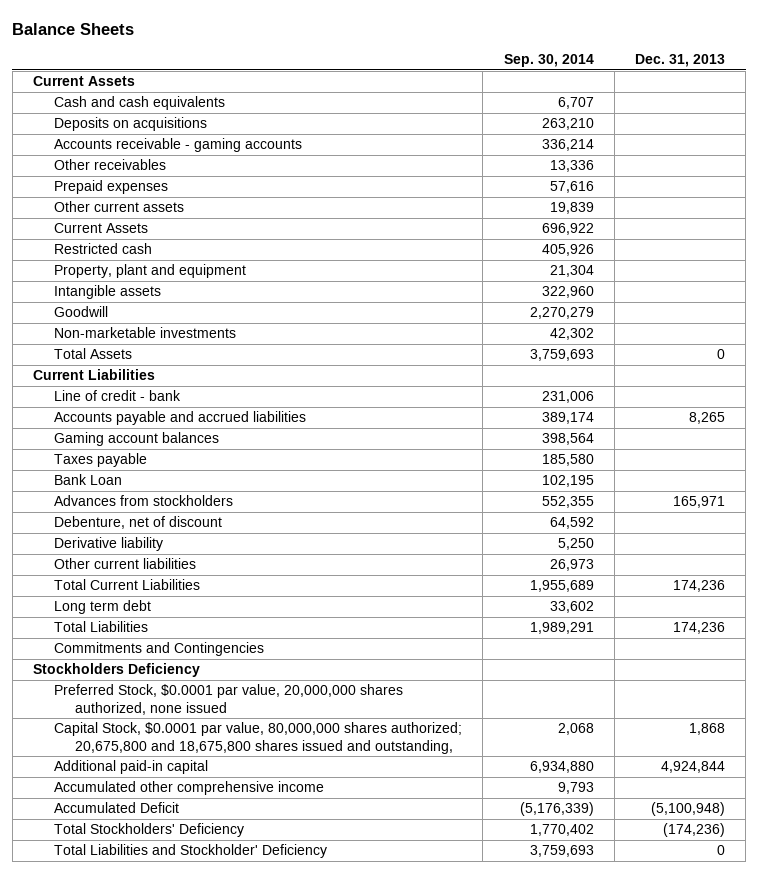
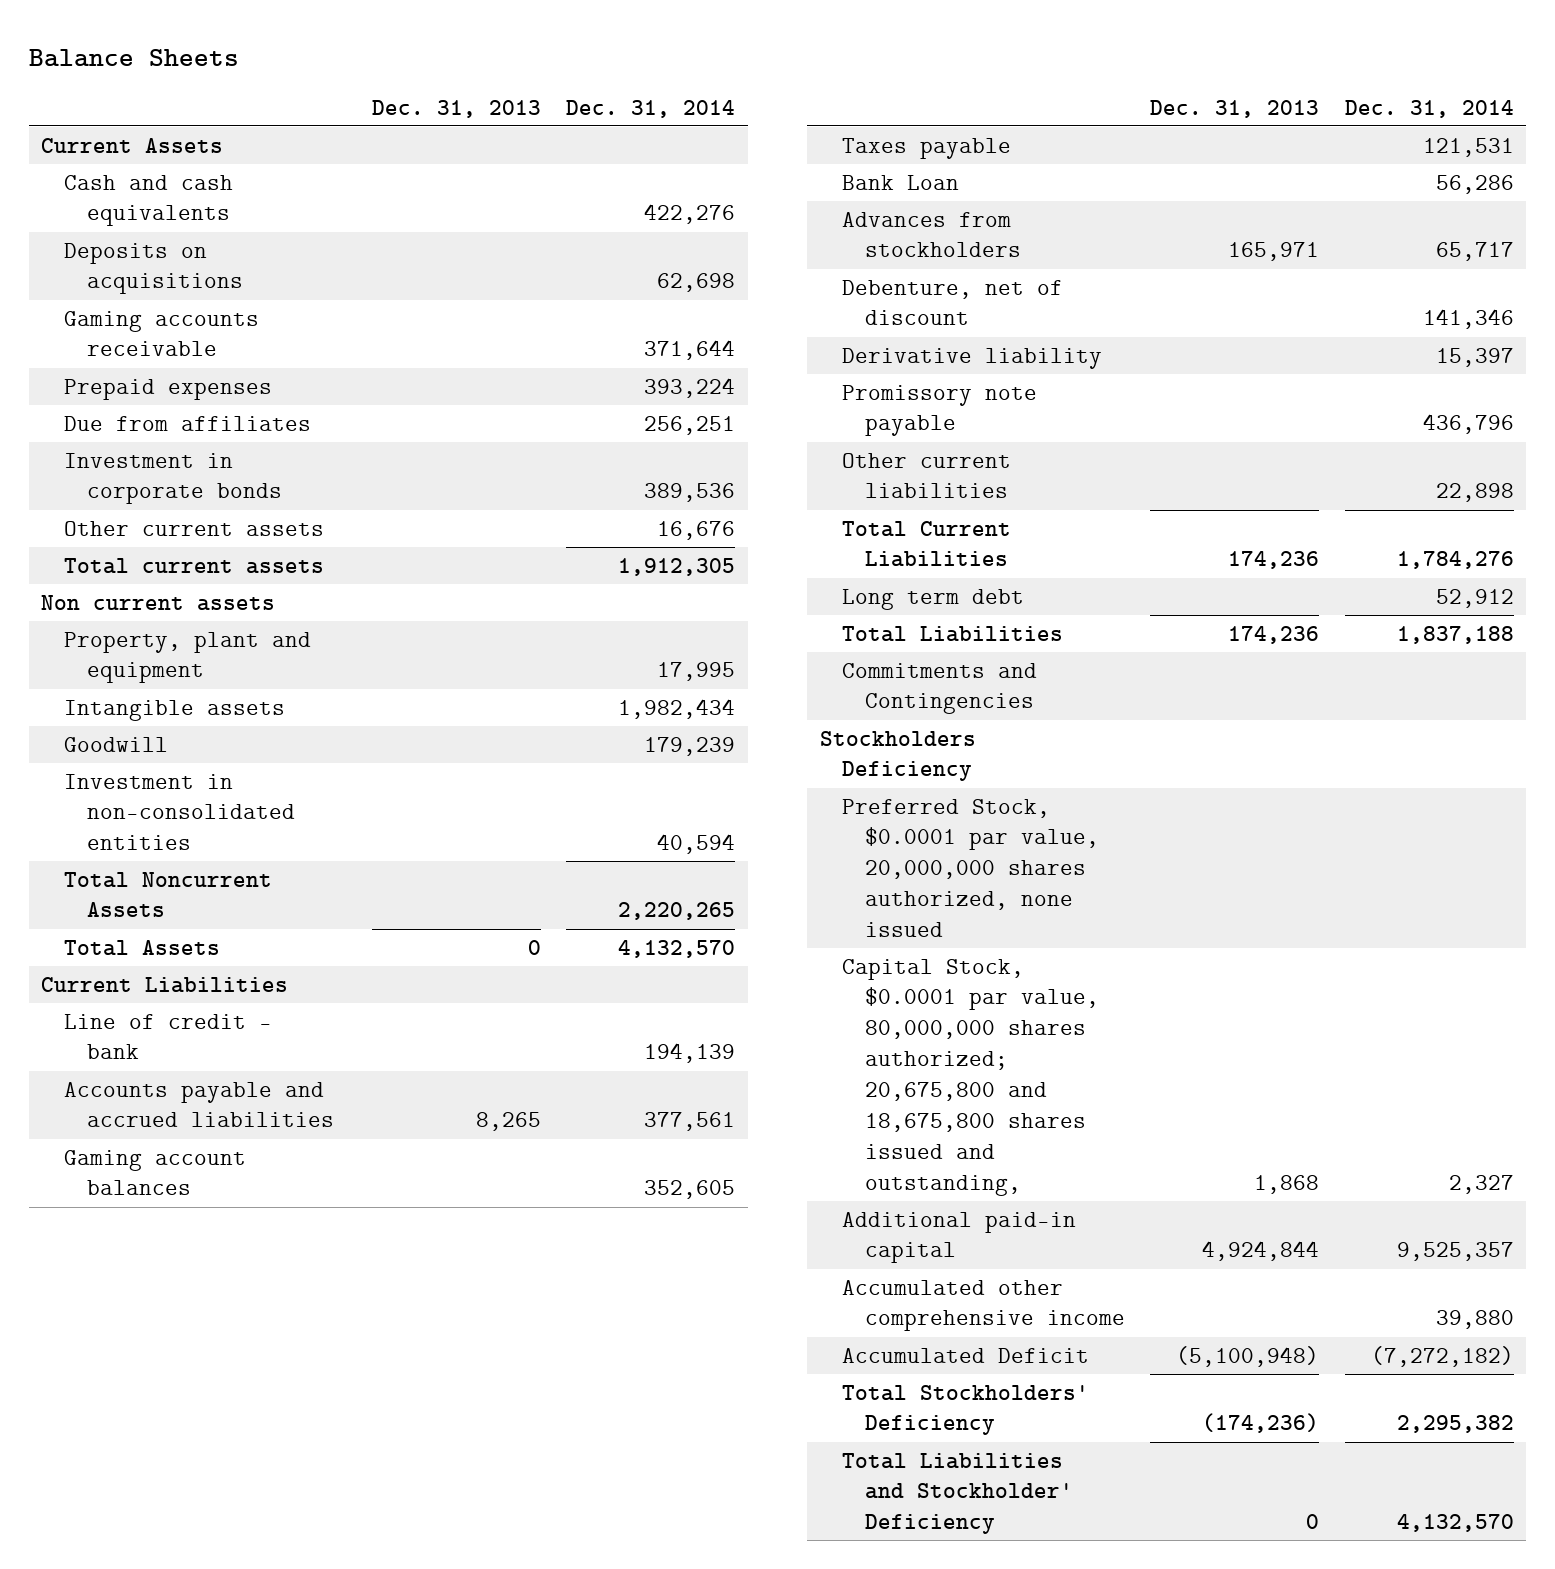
- | Sep. 30, 2014 | Dec. 31, 2013
+ | Dec. 31, 2013 | Dec. 31, 2014
- Accounts receivable - gaming accounts | 336,214 |
- Other receivables | 13,336 |
+ Gaming accounts receivable | | 371,644
+ Due from affiliates | | 256,251
+ Investment in corporate bonds | | 389,536
- Current Assets | 696,922 |
- Restricted cash | 405,926 |
+ Total current assets | | 1,912,305
+ Non current assets
- Non-marketable investments | 42,302 |
+ Investment in non-consolidated entities | | 40,594
+ Total Noncurrent Assets | | 2,220,265
+ Promissory note payable | | 436,796

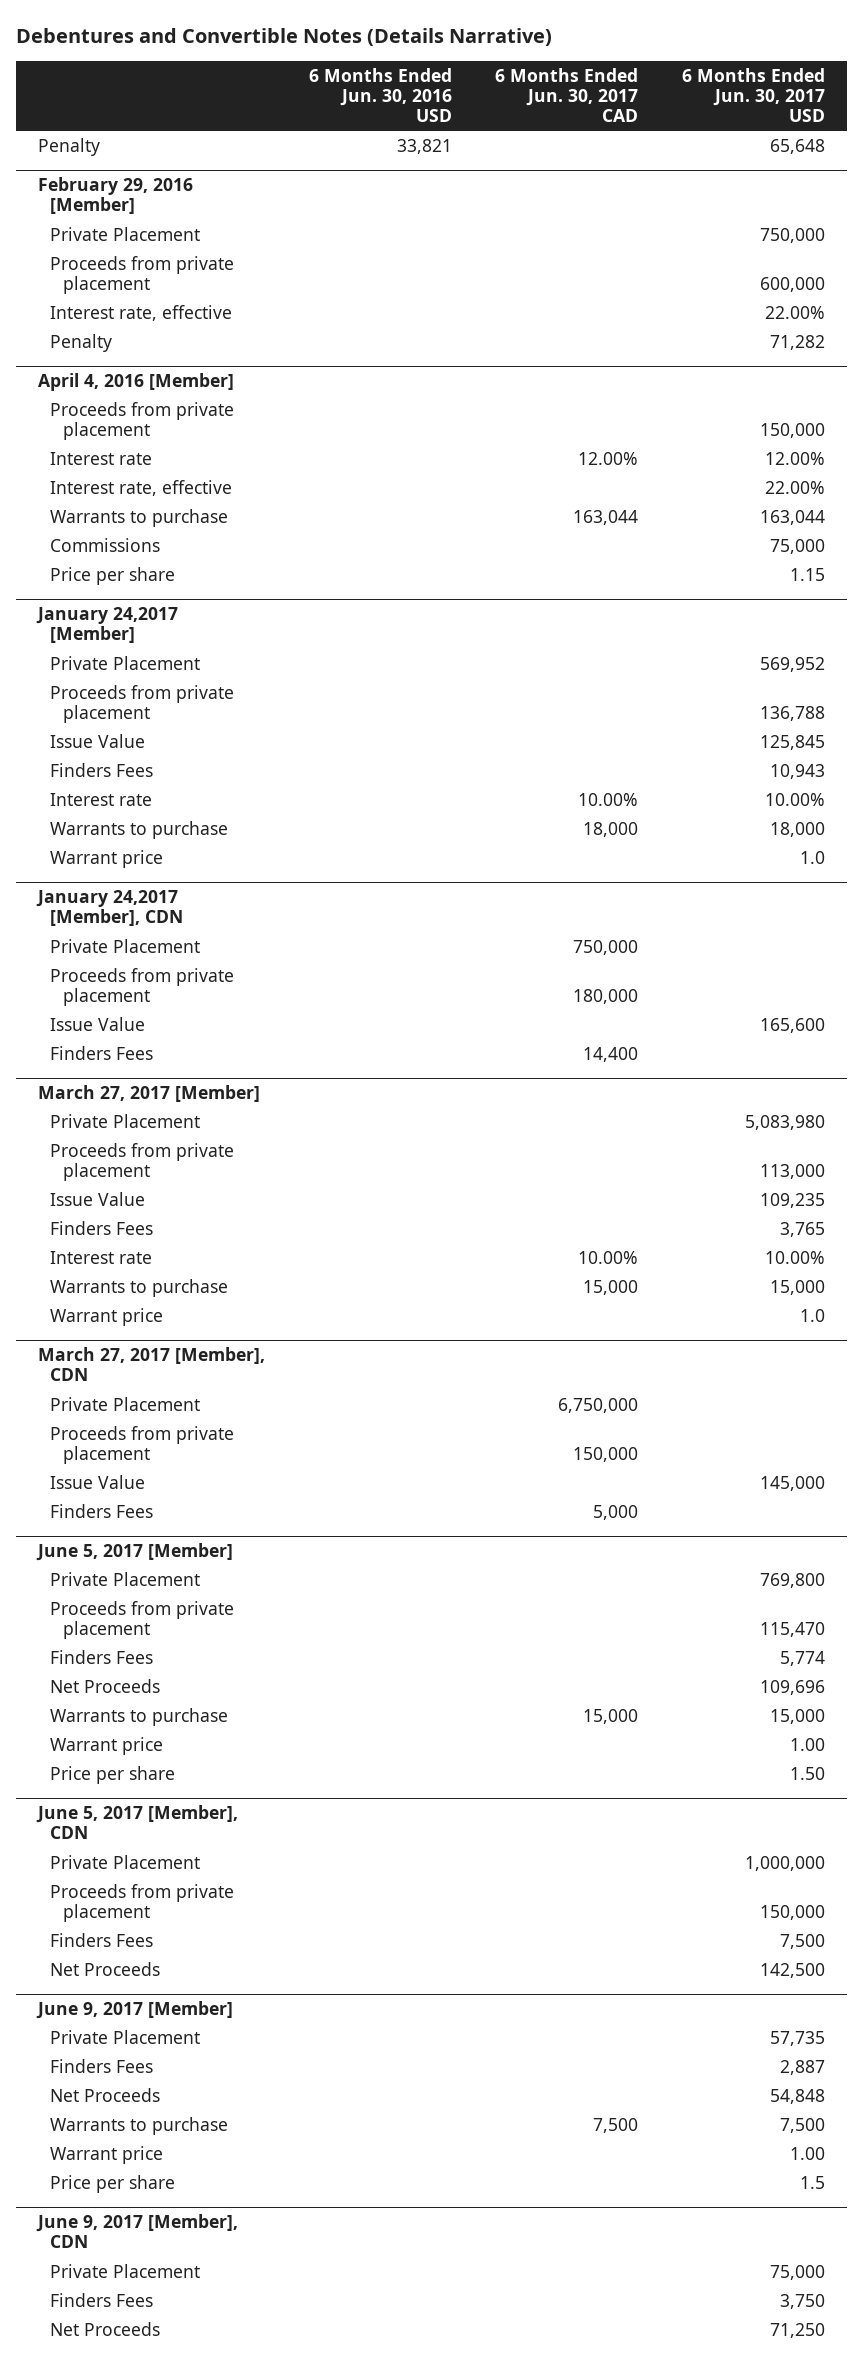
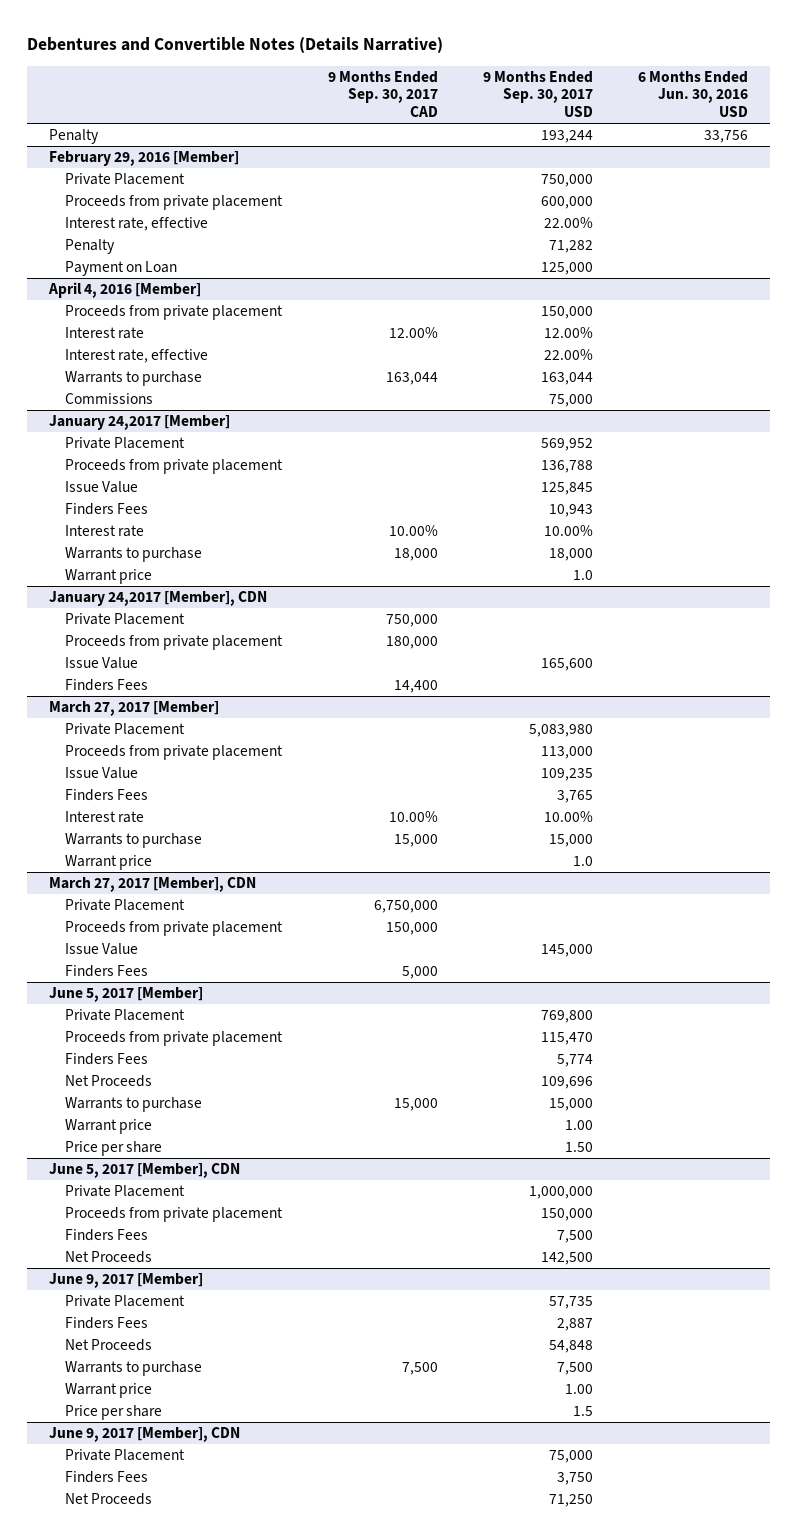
- | 6 Months Ended Jun. 30, 2016 USD | 6 Months Ended Jun. 30, 2017 CAD | 6 Months Ended Jun. 30, 2017 USD
+ | 9 Months Ended Sep. 30, 2017 CAD | 9 Months Ended Sep. 30, 2017 USD | 6 Months Ended Jun. 30, 2016 USD
- Penalty | 33,821 | | 65,648
+ Penalty | | 193,244 | 33,756
@ February 29, 2016 [Member]
+ Payment on Loan | | 125,000 |
@ April 4, 2016 [Member]
- Price per share | | | 1.15

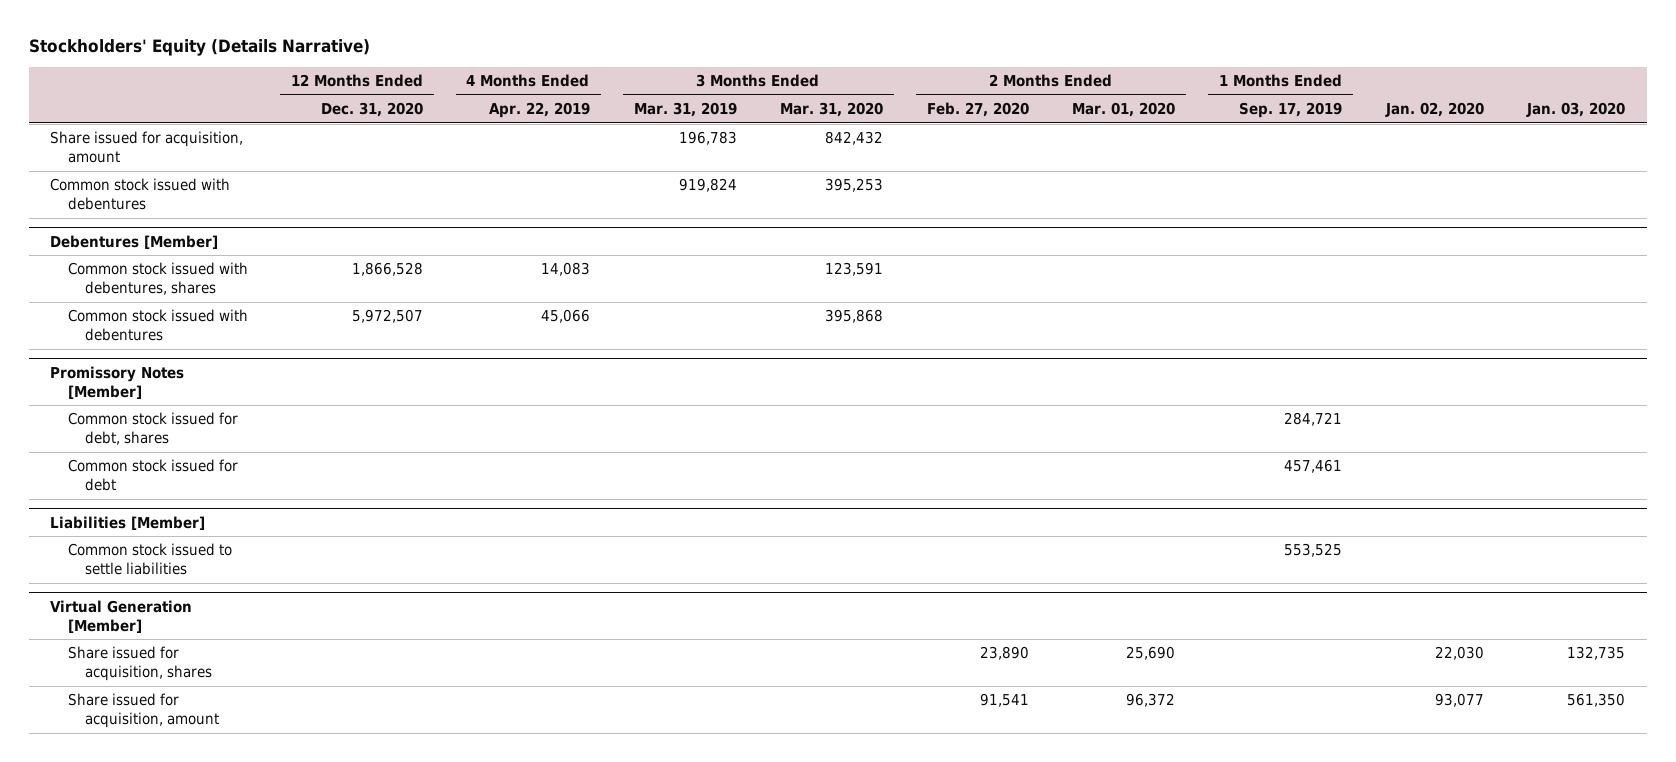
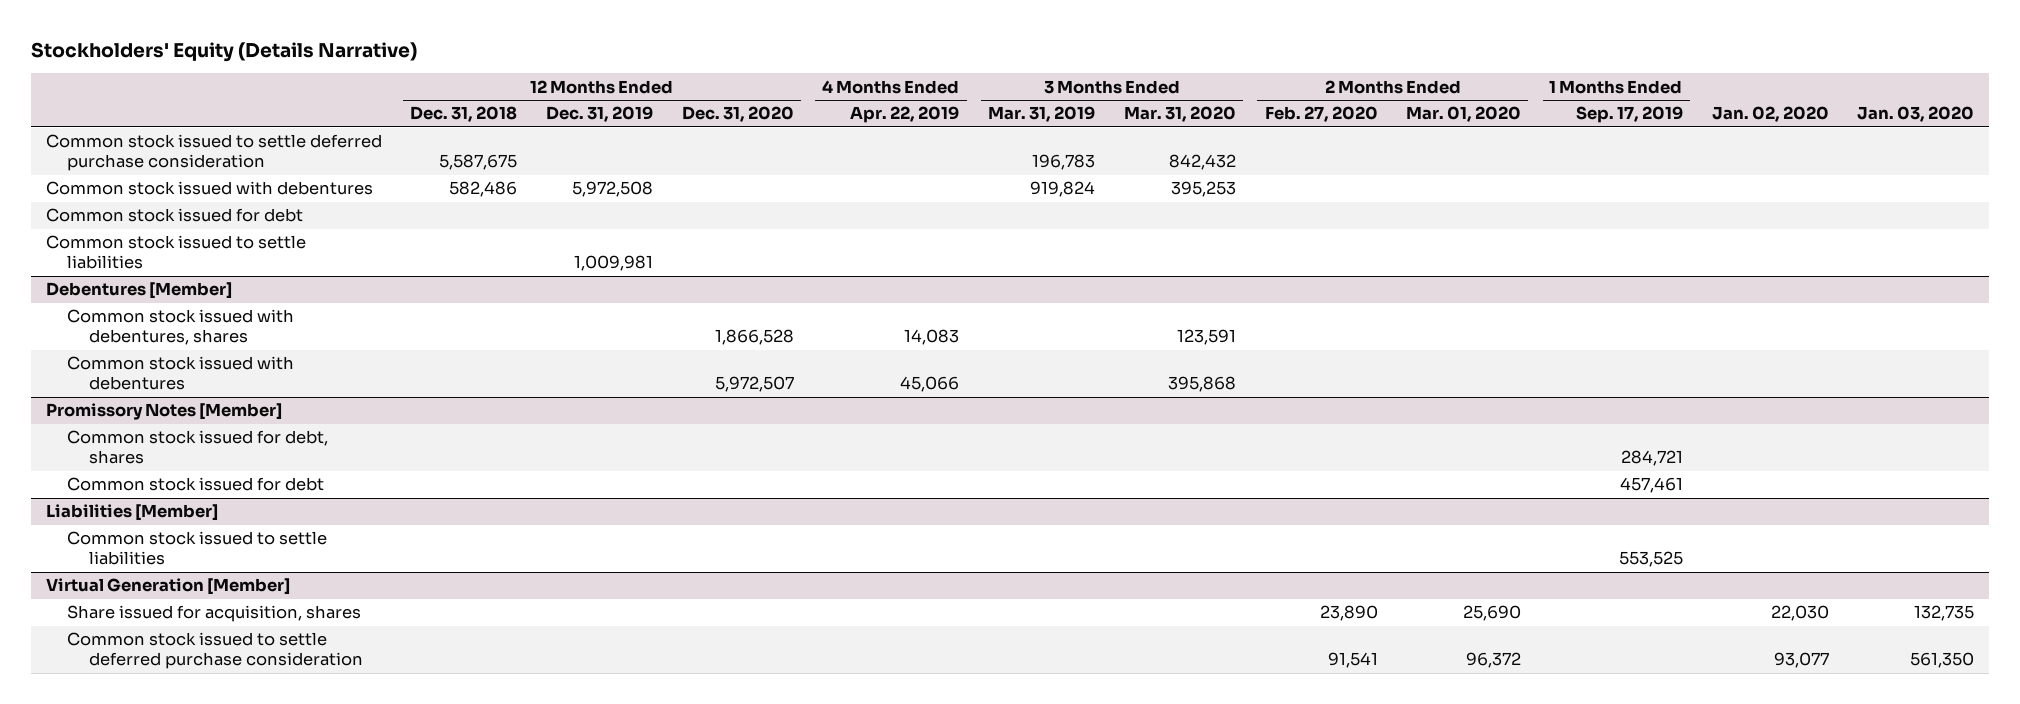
- | 12 Months Ended Dec. 31, 2020 | 4 Months Ended Apr. 22, 2019 | 3 Months Ended Mar. 31, 2019 | 3 Months Ended Mar. 31, 2020 | 2 Months Ended Feb. 27, 2020 | 2 Months Ended Mar. 01, 2020 | 1 Months Ended Sep. 17, 2019 | Jan. 02, 2020 | Jan. 03, 2020
+ | 12 Months Ended Dec. 31, 2018 | 12 Months Ended Dec. 31, 2019 | 12 Months Ended Dec. 31, 2020 | 4 Months Ended Apr. 22, 2019 | 3 Months Ended Mar. 31, 2019 | 3 Months Ended Mar. 31, 2020 | 2 Months Ended Feb. 27, 2020 | 2 Months Ended Mar. 01, 2020 | 1 Months Ended Sep. 17, 2019 | Jan. 02, 2020 | Jan. 03, 2020
- Share issued for acquisition, amount | | | 196,783 | 842,432 | | | | |
+ Common stock issued to settle deferred purchase consideration | 5,587,675 | | | | 196,783 | 842,432 | | | | |
+ Common stock issued for debt
+ Common stock issued to settle liabilities | | 1,009,981 | | | | | | | | |
@ Virtual Generation [Member]
- Share issued for acquisition, amount | | | | | 91,541 | 96,372 | | 93,077 | 561,350
+ Common stock issued to settle deferred purchase consideration | | | | | | | 91,541 | 96,372 | | 93,077 | 561,350

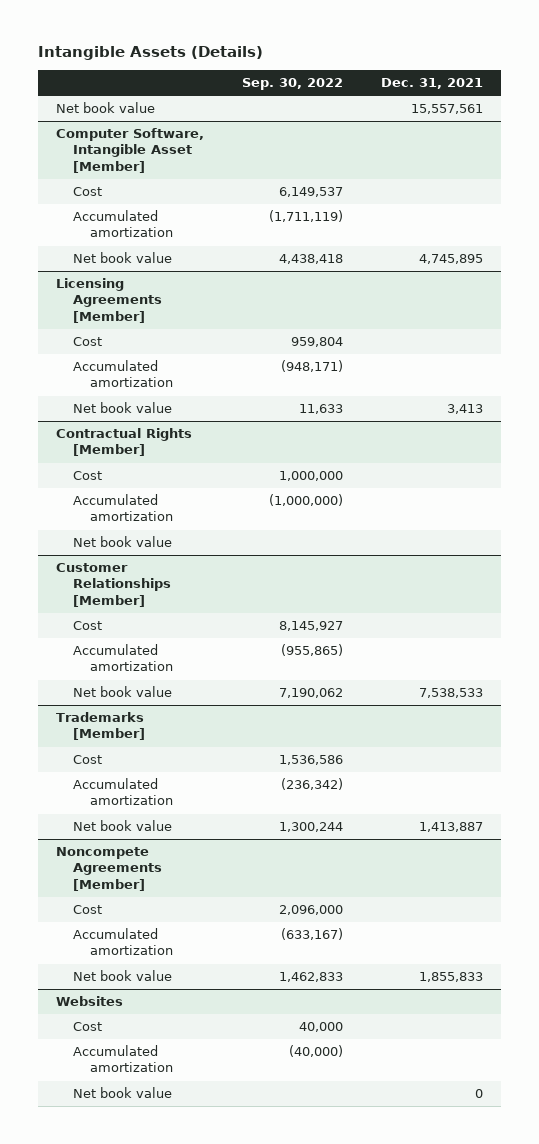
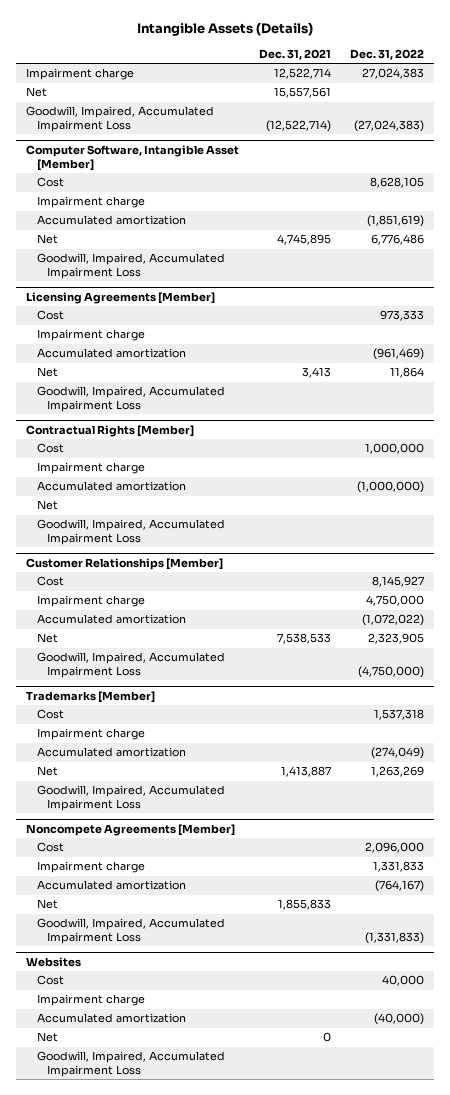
- | Sep. 30, 2022 | Dec. 31, 2021
+ | Dec. 31, 2021 | Dec. 31, 2022
- Net book value | | 15,557,561
+ Impairment charge | 12,522,714 | 27,024,383
+ Net | 15,557,561 |
+ Goodwill, Impaired, Accumulated Impairment Loss | (12,522,714) | (27,024,383)
@ Computer Software, Intangible Asset [Member]
+ Impairment charge
- Net book value | 4,438,418 | 4,745,895
+ Net | 4,745,895 | 6,776,486
+ Goodwill, Impaired, Accumulated Impairment Loss
@ Licensing Agreements [Member]
+ Impairment charge
- Net book value | 11,633 | 3,413
+ Net | 3,413 | 11,864
+ Goodwill, Impaired, Accumulated Impairment Loss
@ Contractual Rights [Member]
+ Impairment charge
- Net book value
+ Net
+ Goodwill, Impaired, Accumulated Impairment Loss
@ Customer Relationships [Member]
+ Impairment charge | | 4,750,000
- Net book value | 7,190,062 | 7,538,533
+ Net | 7,538,533 | 2,323,905
+ Goodwill, Impaired, Accumulated Impairment Loss | | (4,750,000)
@ Trademarks [Member]
+ Impairment charge
- Net book value | 1,300,244 | 1,413,887
+ Net | 1,413,887 | 1,263,269
+ Goodwill, Impaired, Accumulated Impairment Loss
@ Noncompete Agreements [Member]
+ Impairment charge | | 1,331,833
- Net book value | 1,462,833 | 1,855,833
+ Net | 1,855,833 |
+ Goodwill, Impaired, Accumulated Impairment Loss | | (1,331,833)
@ Websites
+ Impairment charge
- Net book value | | 0
+ Net | 0 |
+ Goodwill, Impaired, Accumulated Impairment Loss

